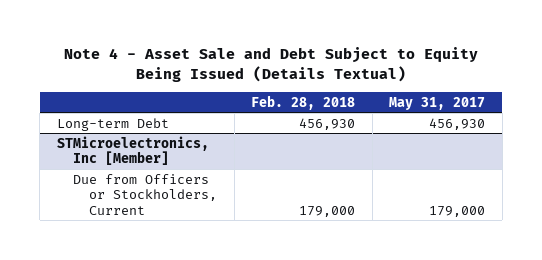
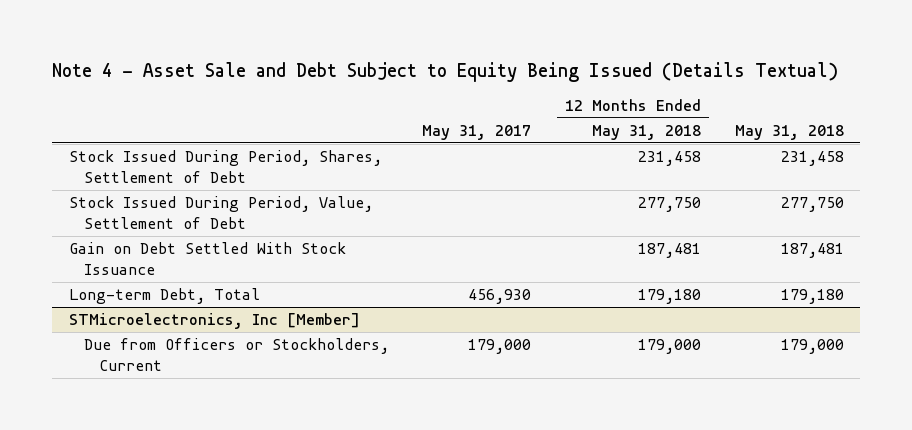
- | Feb. 28, 2018 | May 31, 2017
+ | May 31, 2017 | 12 Months Ended May 31, 2018 | May 31, 2018
- Long-term Debt | 456,930 | 456,930
+ Stock Issued During Period, Shares, Settlement of Debt | | 231,458 | 231,458
+ Stock Issued During Period, Value, Settlement of Debt | | 277,750 | 277,750
+ Gain on Debt Settled With Stock Issuance | | 187,481 | 187,481
+ Long-term Debt, Total | 456,930 | 179,180 | 179,180

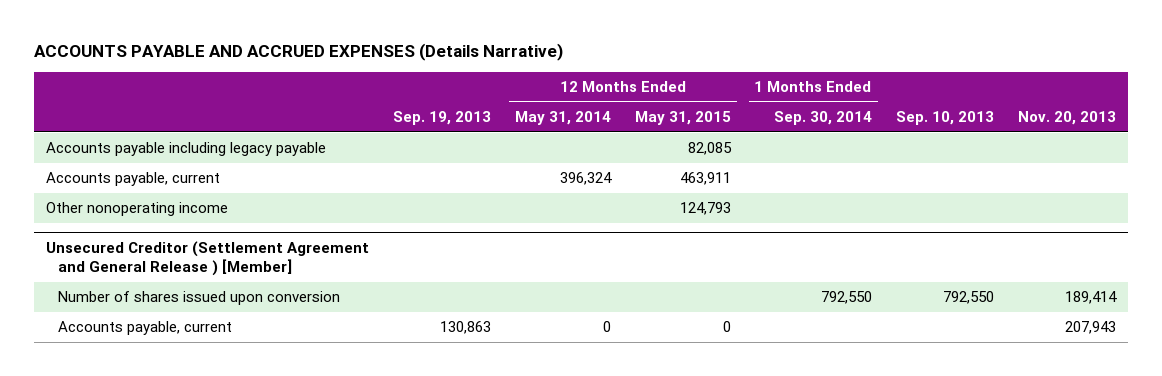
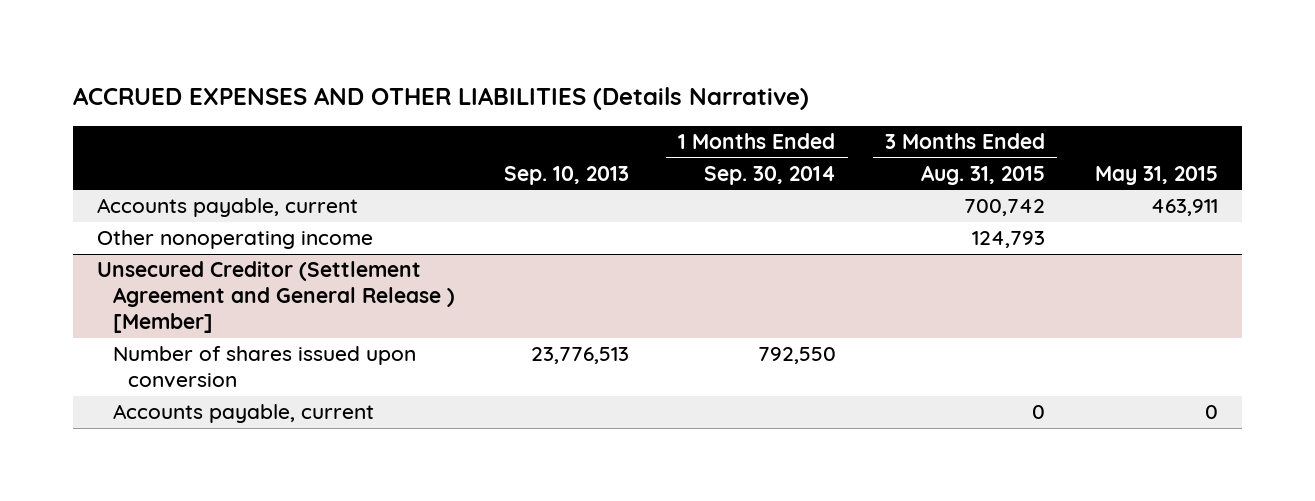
- ACCOUNTS PAYABLE AND ACCRUED EXPENSES (Details Narrative)
+ ACCRUED EXPENSES AND OTHER LIABILITIES (Details Narrative)
- | Sep. 19, 2013 | 12 Months Ended May 31, 2014 | 12 Months Ended May 31, 2015 | 1 Months Ended Sep. 30, 2014 | Sep. 10, 2013 | Nov. 20, 2013
+ | Sep. 10, 2013 | 1 Months Ended Sep. 30, 2014 | 3 Months Ended Aug. 31, 2015 | May 31, 2015
- Accounts payable including legacy payable | | | 82,085 | | |
@ Unsecured Creditor (Settlement Agreement and General Release ) [Member]
- Number of shares issued upon conversion | | | | 792,550 | 792,550 | 189,414
+ Number of shares issued upon conversion | 23,776,513 | 792,550 | |

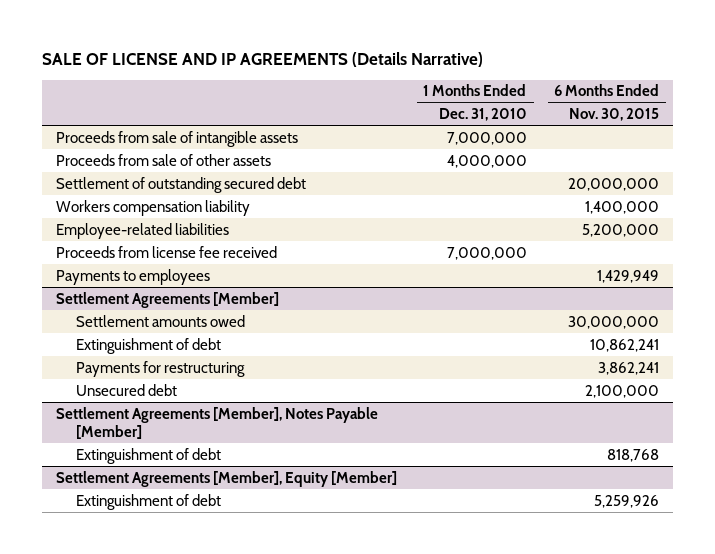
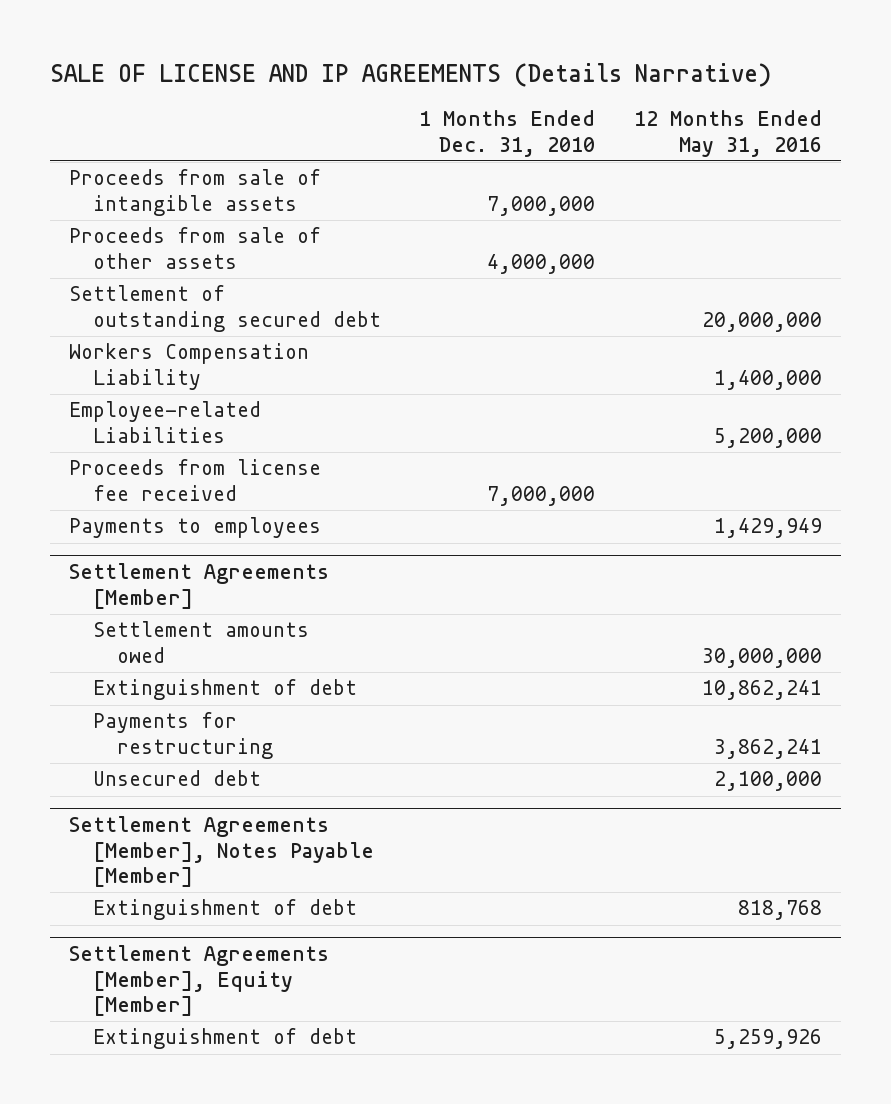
- | 1 Months Ended Dec. 31, 2010 | 6 Months Ended Nov. 30, 2015
+ | 1 Months Ended Dec. 31, 2010 | 12 Months Ended May 31, 2016
- Workers compensation liability | | 1,400,000
- Employee-related liabilities | | 5,200,000
+ Workers Compensation Liability | | 1,400,000
+ Employee-related Liabilities | | 5,200,000

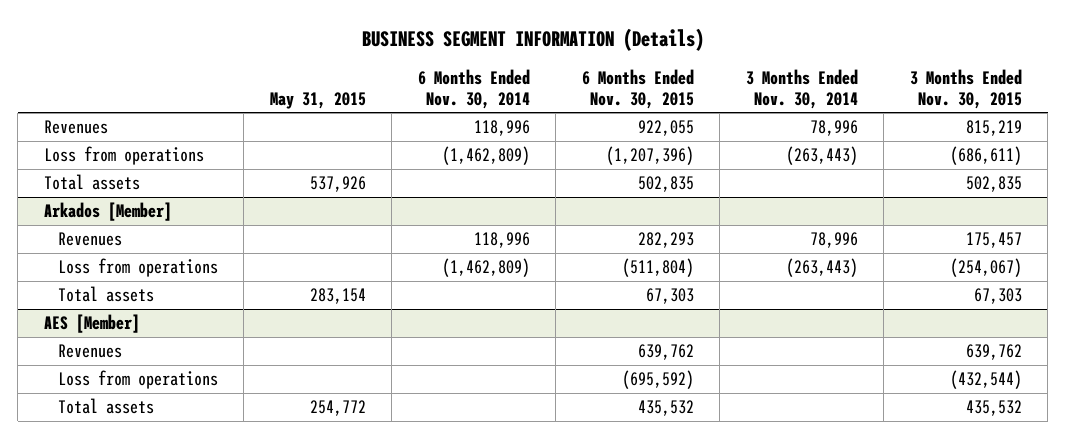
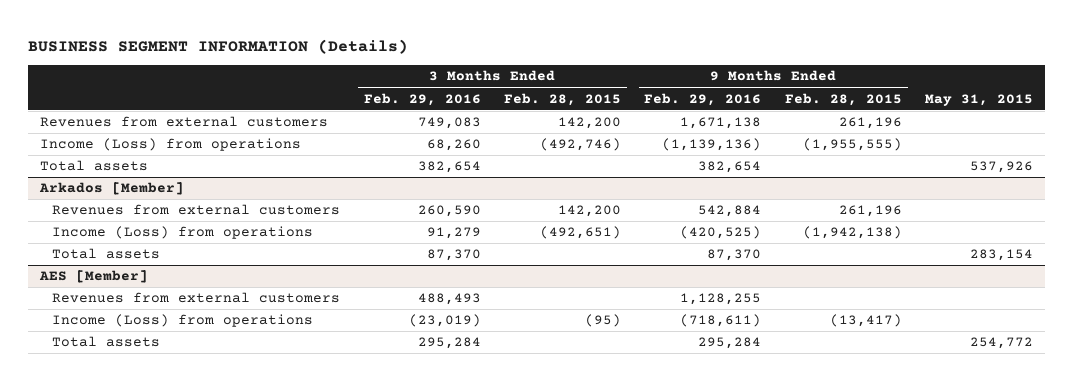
- | May 31, 2015 | 6 Months Ended Nov. 30, 2014 | 6 Months Ended Nov. 30, 2015 | 3 Months Ended Nov. 30, 2014 | 3 Months Ended Nov. 30, 2015
+ | 3 Months Ended Feb. 29, 2016 | 3 Months Ended Feb. 28, 2015 | 9 Months Ended Feb. 29, 2016 | 9 Months Ended Feb. 28, 2015 | May 31, 2015
- Revenues | | 118,996 | 922,055 | 78,996 | 815,219
- Loss from operations | | (1,462,809) | (1,207,396) | (263,443) | (686,611)
+ Revenues from external customers | 749,083 | 142,200 | 1,671,138 | 261,196 |
+ Income (Loss) from operations | 68,260 | (492,746) | (1,139,136) | (1,955,555) |
@ Arkados [Member]
- Revenues | | 118,996 | 282,293 | 78,996 | 175,457
- Loss from operations | | (1,462,809) | (511,804) | (263,443) | (254,067)
+ Revenues from external customers | 260,590 | 142,200 | 542,884 | 261,196 |
+ Income (Loss) from operations | 91,279 | (492,651) | (420,525) | (1,942,138) |
@ AES [Member]
- Revenues | | | 639,762 | | 639,762
- Loss from operations | | | (695,592) | | (432,544)
+ Revenues from external customers | 488,493 | | 1,128,255 | |
+ Income (Loss) from operations | (23,019) | (95) | (718,611) | (13,417) |

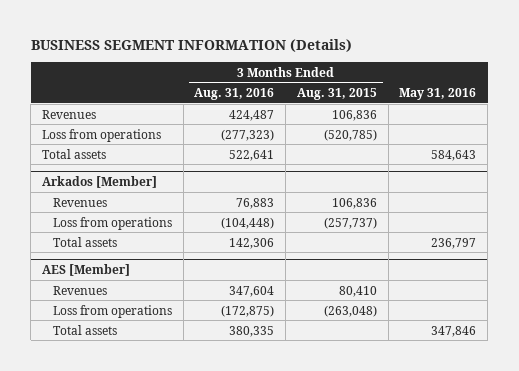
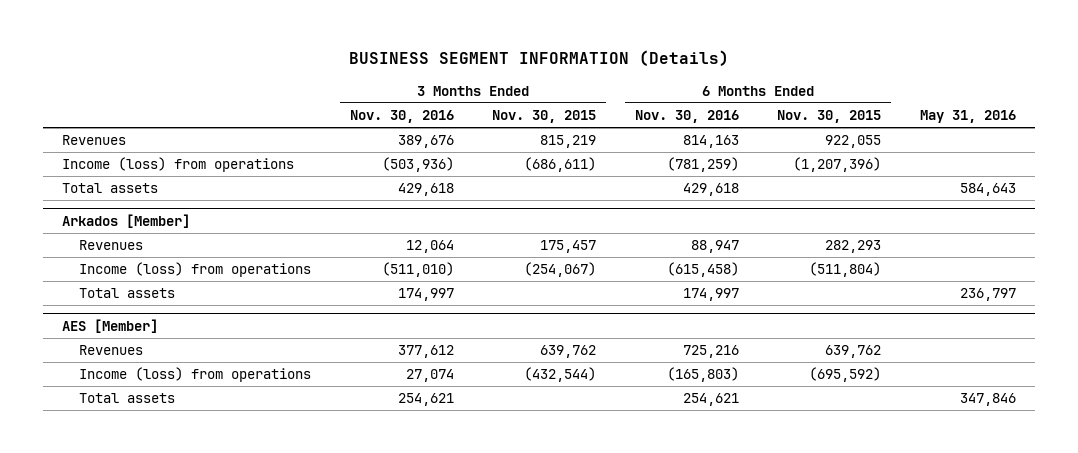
- | 3 Months Ended Aug. 31, 2016 | 3 Months Ended Aug. 31, 2015 | May 31, 2016
+ | 3 Months Ended Nov. 30, 2016 | 3 Months Ended Nov. 30, 2015 | 6 Months Ended Nov. 30, 2016 | 6 Months Ended Nov. 30, 2015 | May 31, 2016
- Loss from operations | (277,323) | (520,785) |
+ Income (loss) from operations | (503,936) | (686,611) | (781,259) | (1,207,396) |
@ Arkados [Member]
- Loss from operations | (104,448) | (257,737) |
+ Income (loss) from operations | (511,010) | (254,067) | (615,458) | (511,804) |
@ AES [Member]
- Loss from operations | (172,875) | (263,048) |
+ Income (loss) from operations | 27,074 | (432,544) | (165,803) | (695,592) |

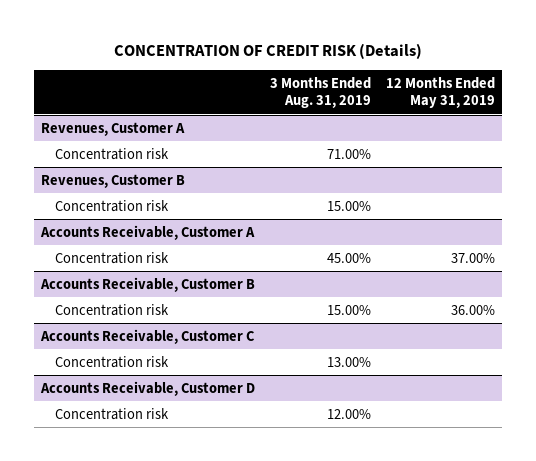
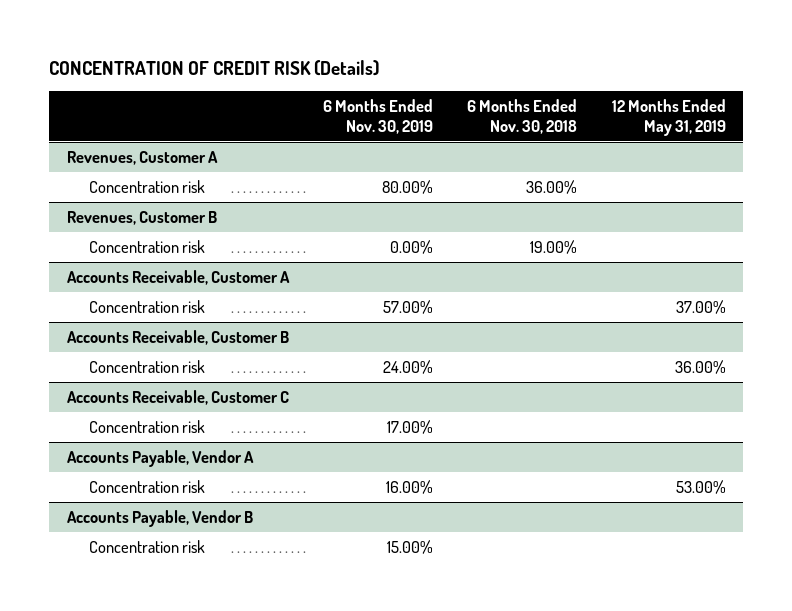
- | 3 Months Ended Aug. 31, 2019 | 12 Months Ended May 31, 2019
+ | 6 Months Ended Nov. 30, 2019 | 6 Months Ended Nov. 30, 2018 | 12 Months Ended May 31, 2019
- Accounts Receivable, Customer D
- Concentration risk | 12.00% |
+ Accounts Payable, Vendor A
+ Concentration risk | 16.00% | | 53.00%
+ Accounts Payable, Vendor B
+ Concentration risk | 15.00% | |

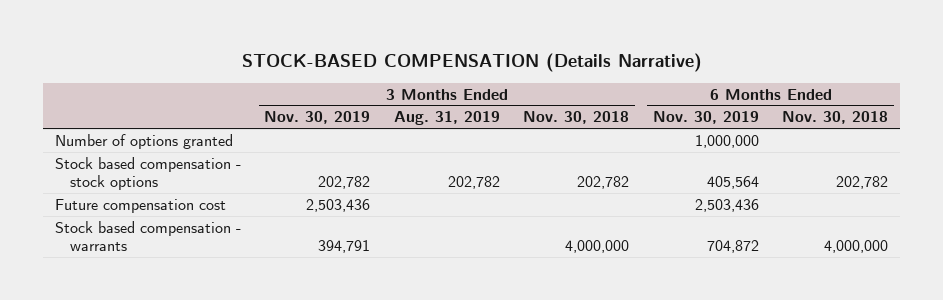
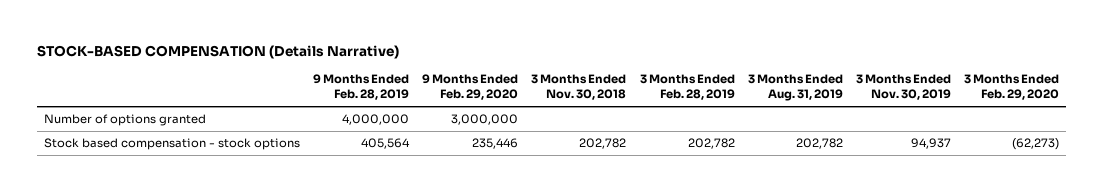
- | 3 Months Ended Nov. 30, 2019 | 3 Months Ended Aug. 31, 2019 | 3 Months Ended Nov. 30, 2018 | 6 Months Ended Nov. 30, 2019 | 6 Months Ended Nov. 30, 2018
+ | 9 Months Ended Feb. 28, 2019 | 9 Months Ended Feb. 29, 2020 | 3 Months Ended Nov. 30, 2018 | 3 Months Ended Feb. 28, 2019 | 3 Months Ended Aug. 31, 2019 | 3 Months Ended Nov. 30, 2019 | 3 Months Ended Feb. 29, 2020
- Stock based compensation - stock options | 202,782 | 202,782 | 202,782 | 405,564 | 202,782
- Future compensation cost | 2,503,436 | | | 2,503,436 |
- Stock based compensation - warrants | 394,791 | | 4,000,000 | 704,872 | 4,000,000
+ Stock based compensation - stock options | 405,564 | 235,446 | 202,782 | 202,782 | 202,782 | 94,937 | (62,273)

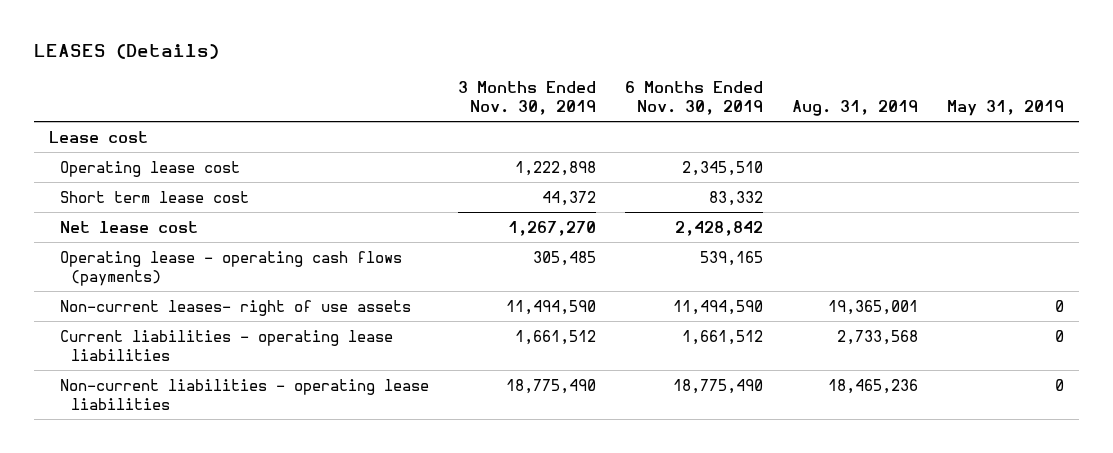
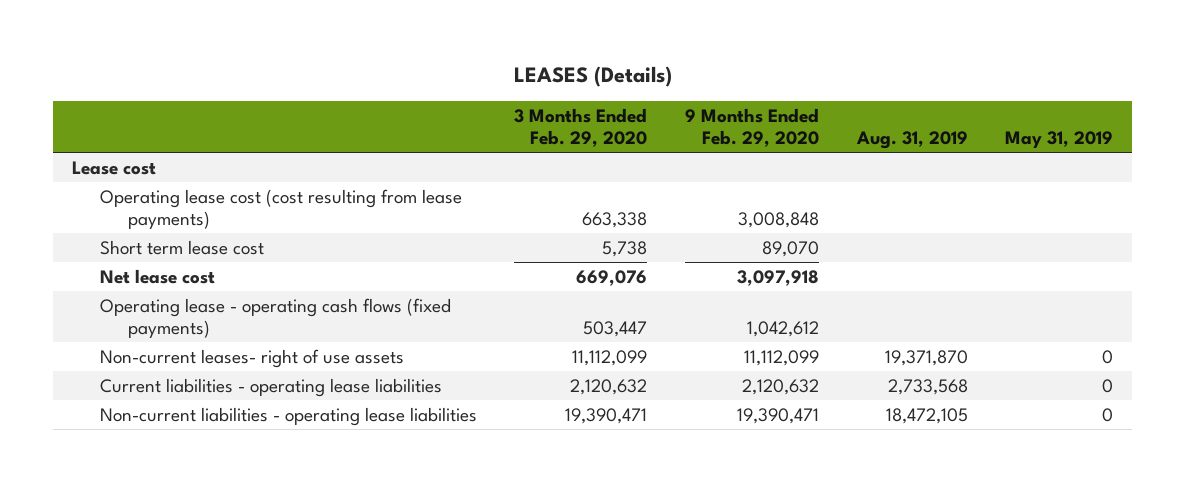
- | 3 Months Ended Nov. 30, 2019 | 6 Months Ended Nov. 30, 2019 | Aug. 31, 2019 | May 31, 2019
+ | 3 Months Ended Feb. 29, 2020 | 9 Months Ended Feb. 29, 2020 | Aug. 31, 2019 | May 31, 2019
- Operating lease cost | 1,222,898 | 2,345,510 | |
+ Operating lease cost (cost resulting from lease payments) | 663,338 | 3,008,848 | |
- Operating lease - operating cash flows (payments) | 305,485 | 539,165 | |
- Non-current leases- right of use assets | 11,494,590 | 11,494,590 | 19,365,001 | 0
+ Operating lease - operating cash flows (fixed payments) | 503,447 | 1,042,612 | |
+ Non-current leases- right of use assets | 11,112,099 | 11,112,099 | 19,371,870 | 0
- Non-current liabilities - operating lease liabilities | 18,775,490 | 18,775,490 | 18,465,236 | 0
+ Non-current liabilities - operating lease liabilities | 19,390,471 | 19,390,471 | 18,472,105 | 0

